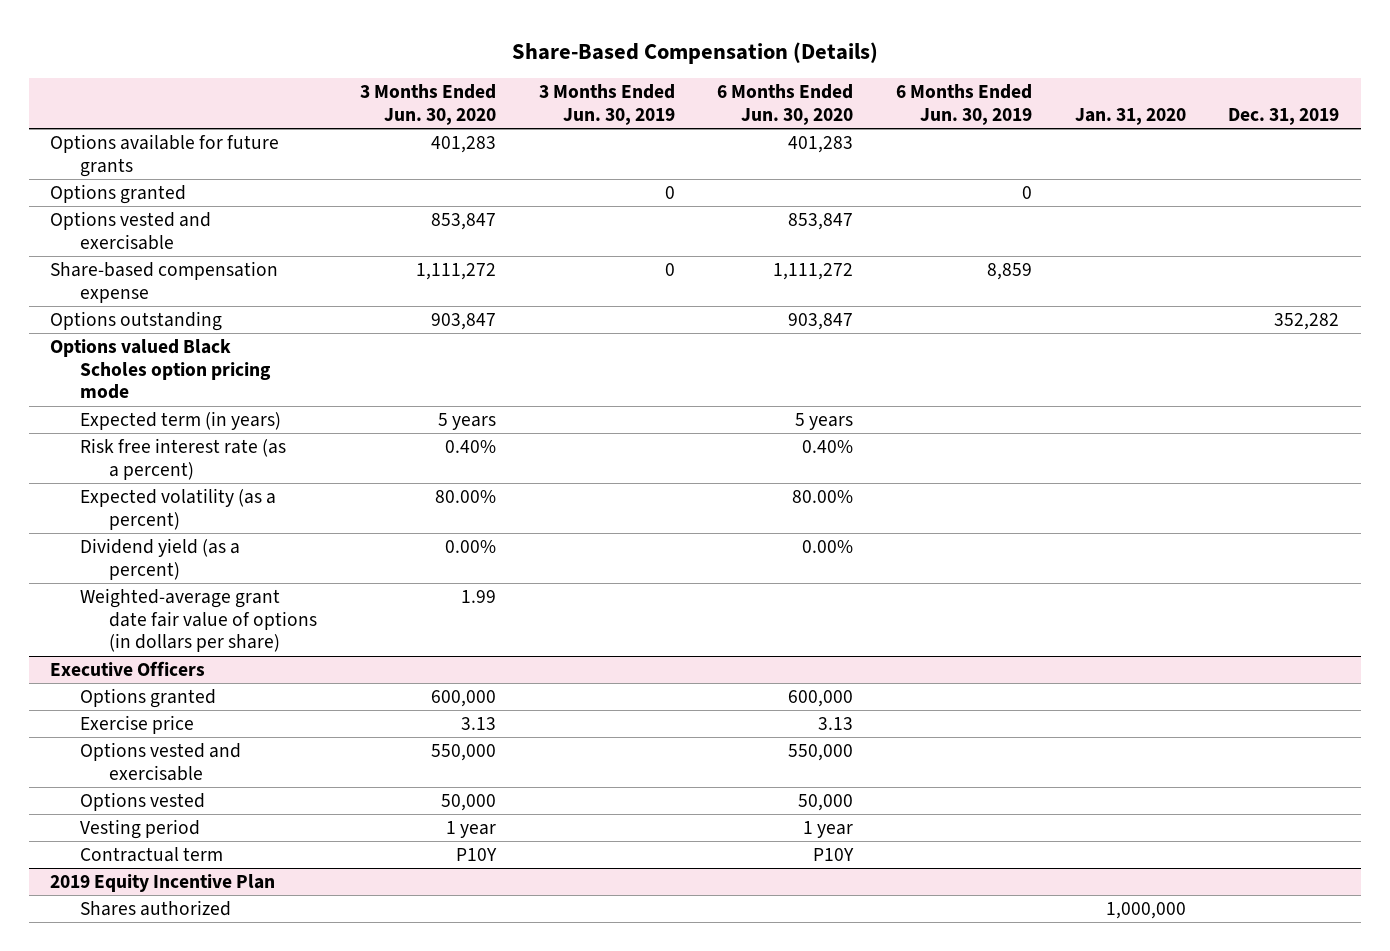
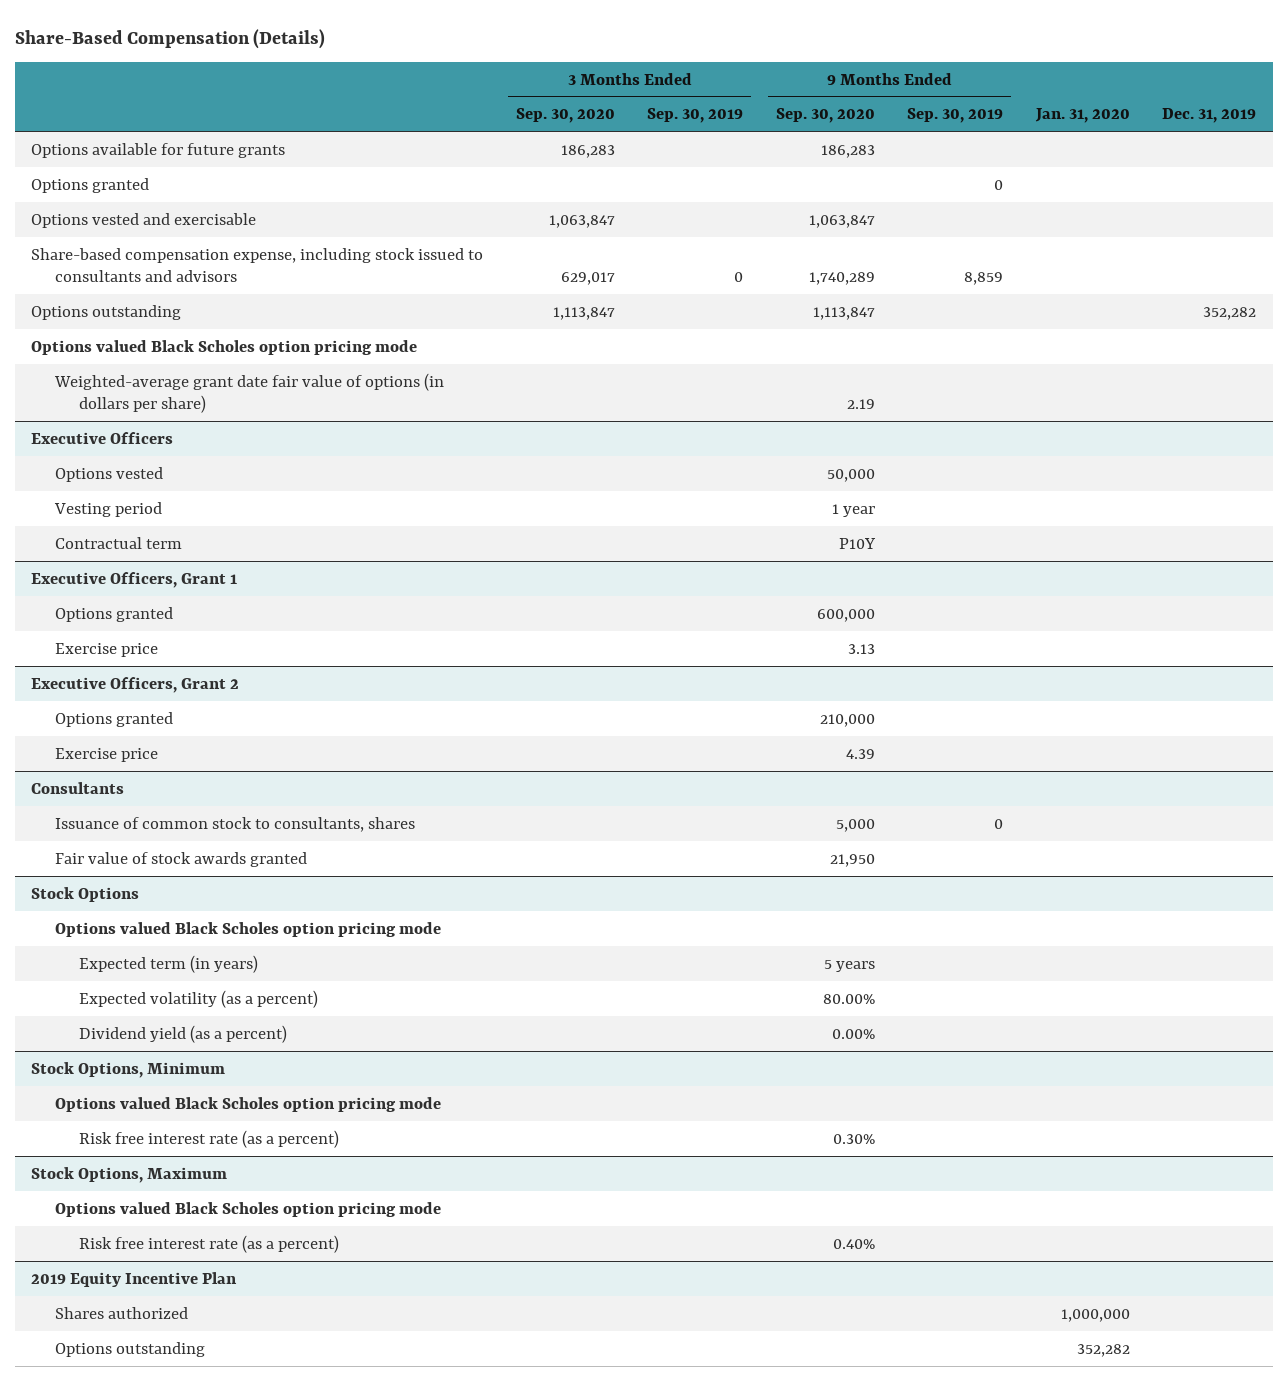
- | 3 Months Ended Jun. 30, 2020 | 3 Months Ended Jun. 30, 2019 | 6 Months Ended Jun. 30, 2020 | 6 Months Ended Jun. 30, 2019 | Jan. 31, 2020 | Dec. 31, 2019
+ | 3 Months Ended Sep. 30, 2020 | 3 Months Ended Sep. 30, 2019 | 9 Months Ended Sep. 30, 2020 | 9 Months Ended Sep. 30, 2019 | Jan. 31, 2020 | Dec. 31, 2019
- Share-based compensation expense | 1,111,272 | 0 | 1,111,272 | 8,859 | |
+ Share-based compensation expense, including stock issued to consultants and advisors | 629,017 | 0 | 1,740,289 | 8,859 | |
- Expected term (in years) | 5 years | | 5 years | | |
- Risk free interest rate (as a percent) | 0.40% | | 0.40% | | |
- Expected volatility (as a percent) | 80.00% | | 80.00% | | |
- Dividend yield (as a percent) | 0.00% | | 0.00% | | |
@ Executive Officers
- Options granted | 600,000 | | 600,000 | | |
- Exercise price | 3.13 | | 3.13 | | |
- Options vested and exercisable | 550,000 | | 550,000 | | |
+ Executive Officers, Grant 1
+ Options granted | | | 600,000 | | |
+ Exercise price | | | 3.13 | | |
+ Executive Officers, Grant 2
+ Options granted | | | 210,000 | | |
+ Exercise price | | | 4.39 | | |
+ Consultants
+ Issuance of common stock to consultants, shares | | | 5,000 | 0 | |
+ Fair value of stock awards granted | | | 21,950 | | |
+ Stock Options
+ Options valued Black Scholes option pricing mode
+ Expected term (in years) | | | 5 years | | |
+ Expected volatility (as a percent) | | | 80.00% | | |
+ Dividend yield (as a percent) | | | 0.00% | | |
+ Stock Options, Minimum
+ Options valued Black Scholes option pricing mode
+ Risk free interest rate (as a percent) | | | 0.30% | | |
+ Stock Options, Maximum
+ Options valued Black Scholes option pricing mode
+ Risk free interest rate (as a percent) | | | 0.40% | | |
@ 2019 Equity Incentive Plan
+ Options outstanding | | | | | 352,282 |

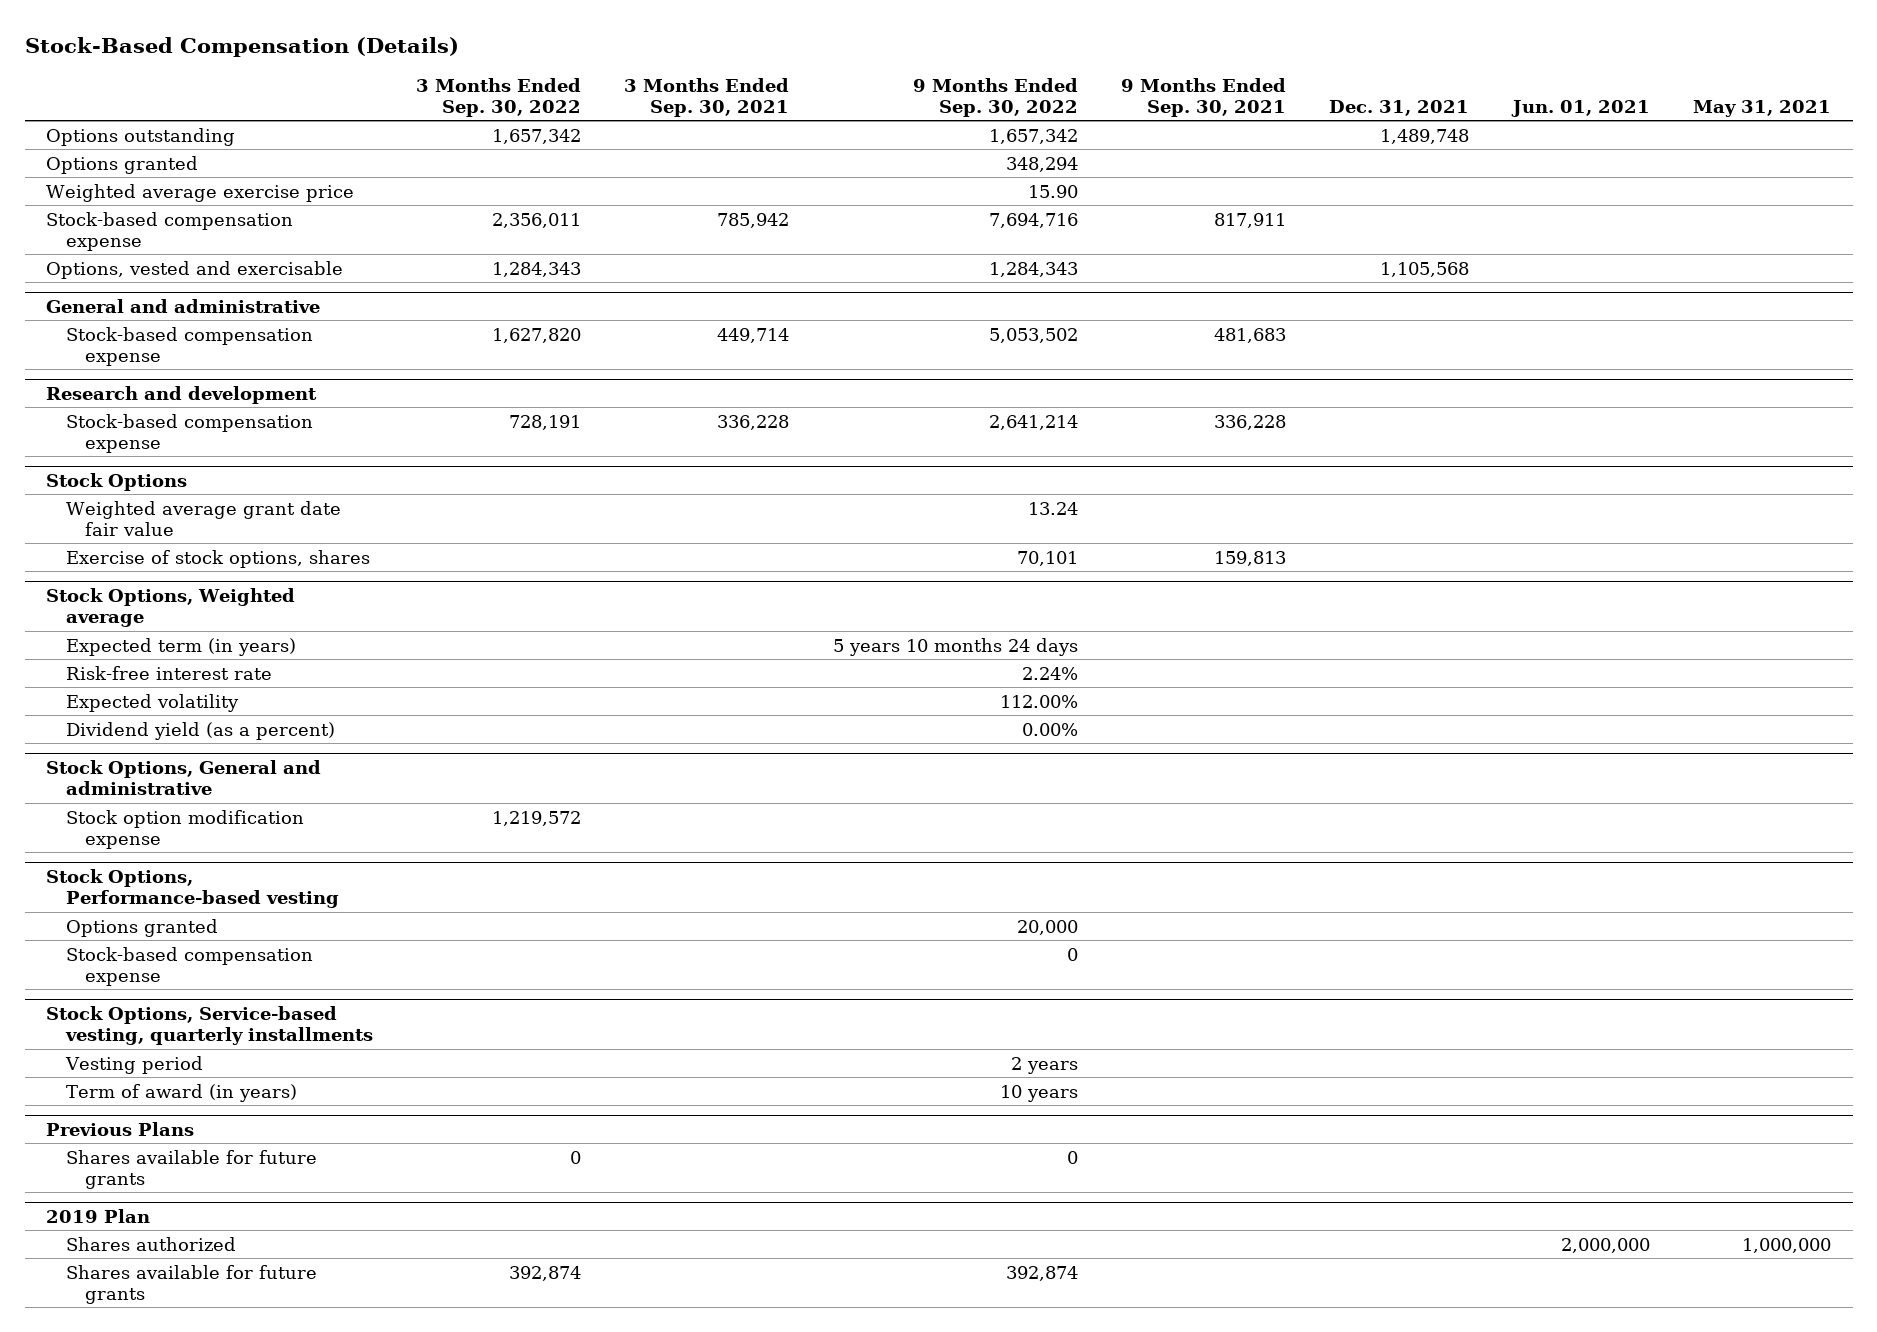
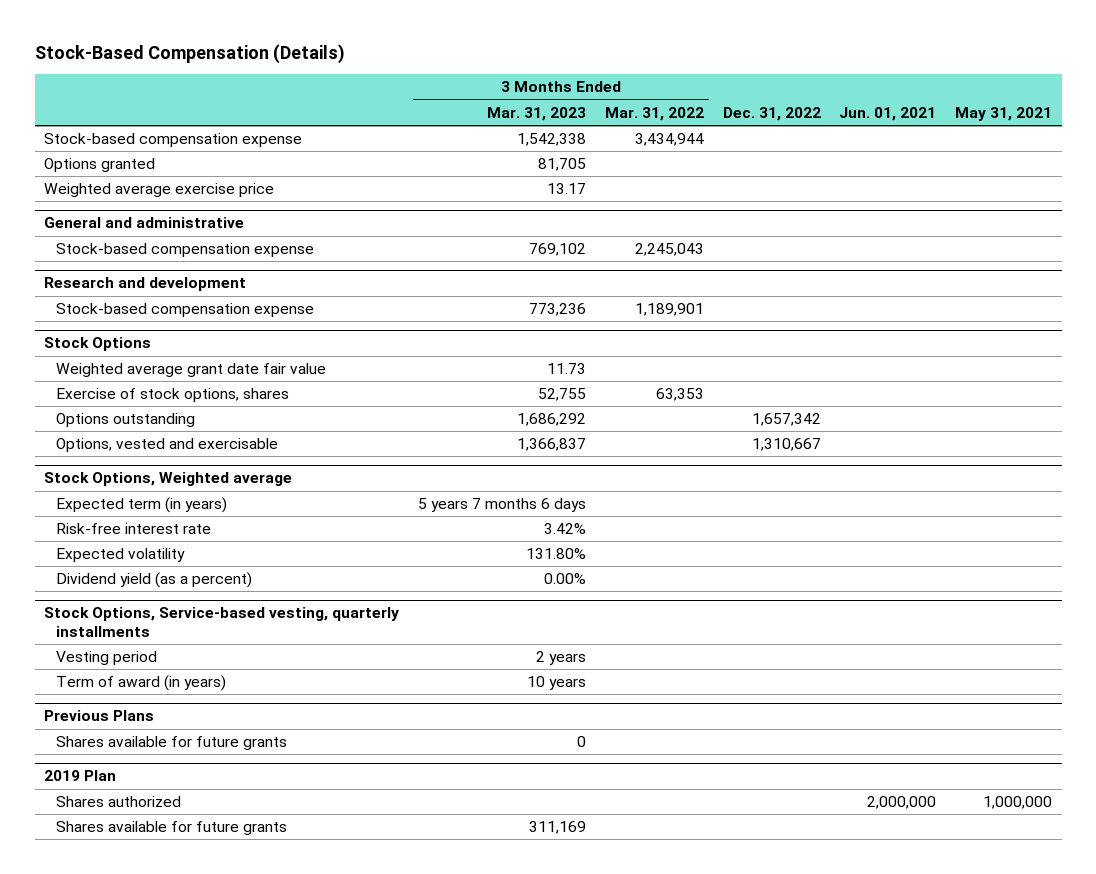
- | 3 Months Ended Sep. 30, 2022 | 3 Months Ended Sep. 30, 2021 | 9 Months Ended Sep. 30, 2022 | 9 Months Ended Sep. 30, 2021 | Dec. 31, 2021 | Jun. 01, 2021 | May 31, 2021
+ | 3 Months Ended Mar. 31, 2023 | 3 Months Ended Mar. 31, 2022 | Dec. 31, 2022 | Jun. 01, 2021 | May 31, 2021
- Options outstanding | 1,657,342 | | 1,657,342 | | 1,489,748 | |
moved up: Stock-based compensation expense | 1,542,338 | 3,434,944 | | |
- Options, vested and exercisable | 1,284,343 | | 1,284,343 | | 1,105,568 | |
@ Stock Options
+ Options outstanding | 1,686,292 | | 1,657,342 | |
+ Options, vested and exercisable | 1,366,837 | | 1,310,667 | |
- Stock Options, General and administrative
- Stock option modification expense | 1,219,572 | | | | | |
- Stock Options, Performance-based vesting
- Options granted | | | 20,000 | | | |
- Stock-based compensation expense | | | 0 | | | |

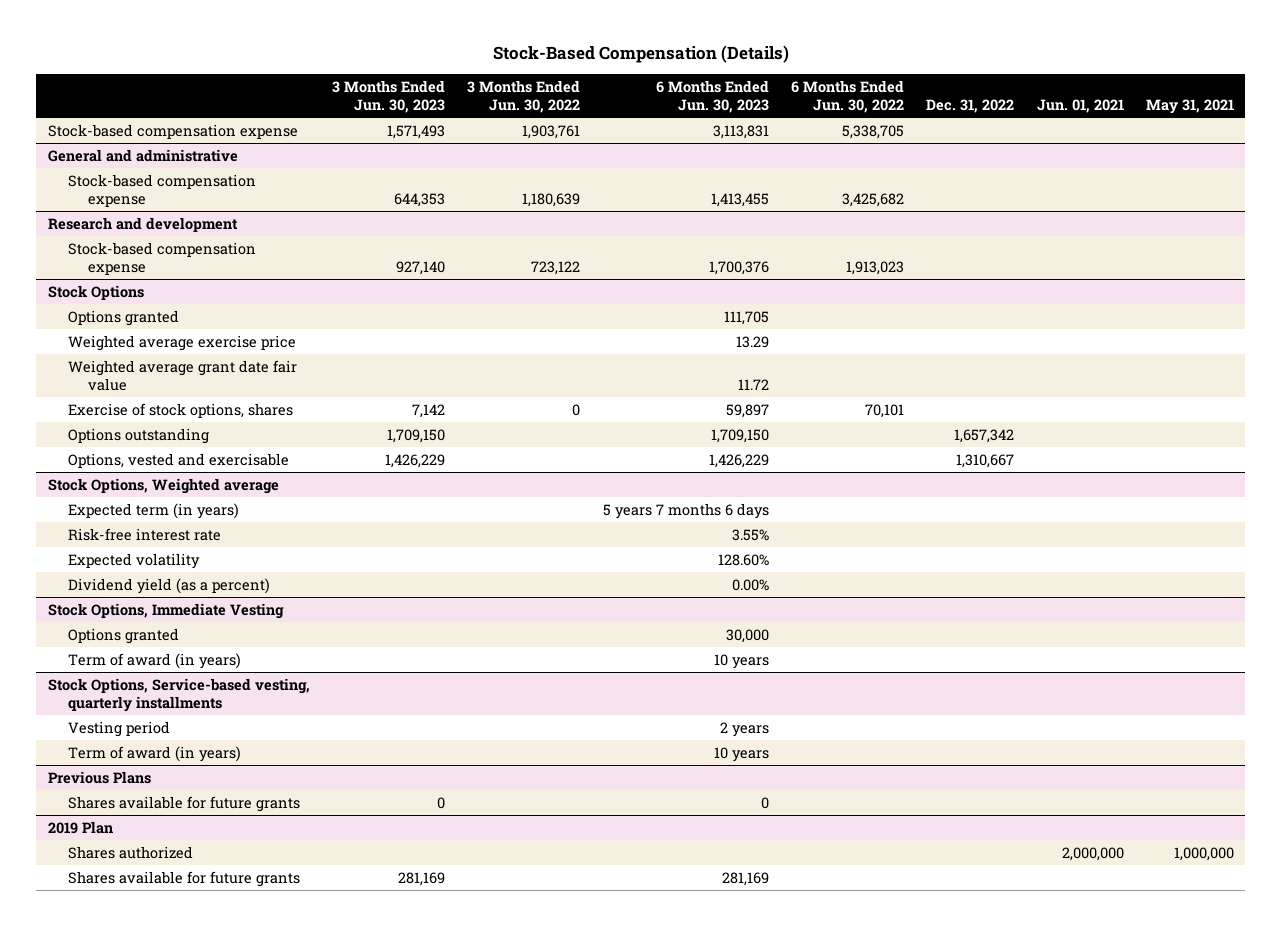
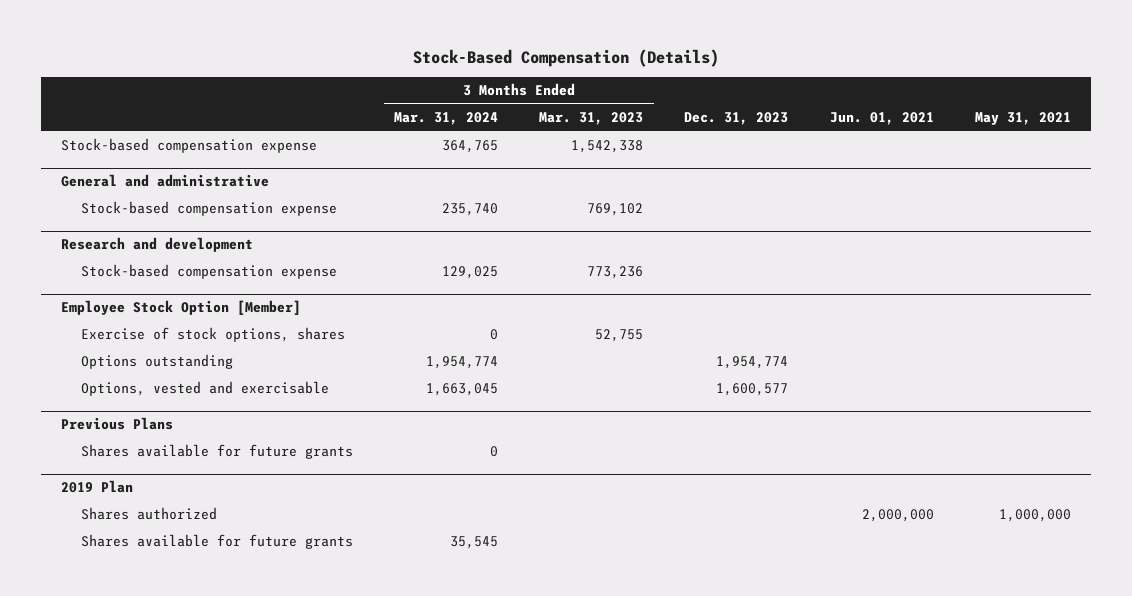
- | 3 Months Ended Jun. 30, 2023 | 3 Months Ended Jun. 30, 2022 | 6 Months Ended Jun. 30, 2023 | 6 Months Ended Jun. 30, 2022 | Dec. 31, 2022 | Jun. 01, 2021 | May 31, 2021
+ | 3 Months Ended Mar. 31, 2024 | 3 Months Ended Mar. 31, 2023 | Dec. 31, 2023 | Jun. 01, 2021 | May 31, 2021
- Stock Options
- Options granted | | | 111,705 | | | |
- Weighted average exercise price | | | 13.29 | | | |
- Weighted average grant date fair value | | | 11.72 | | | |
+ Employee Stock Option [Member]
- Stock Options, Weighted average
- Expected term (in years) | | | 5 years 7 months 6 days | | | |
- Risk-free interest rate | | | 3.55% | | | |
- Expected volatility | | | 128.60% | | | |
- Dividend yield (as a percent) | | | 0.00% | | | |
- Stock Options, Immediate Vesting
- Options granted | | | 30,000 | | | |
- Term of award (in years) | | | 10 years | | | |
- Stock Options, Service-based vesting, quarterly installments
- Vesting period | | | 2 years | | | |
- Term of award (in years) | | | 10 years | | | |

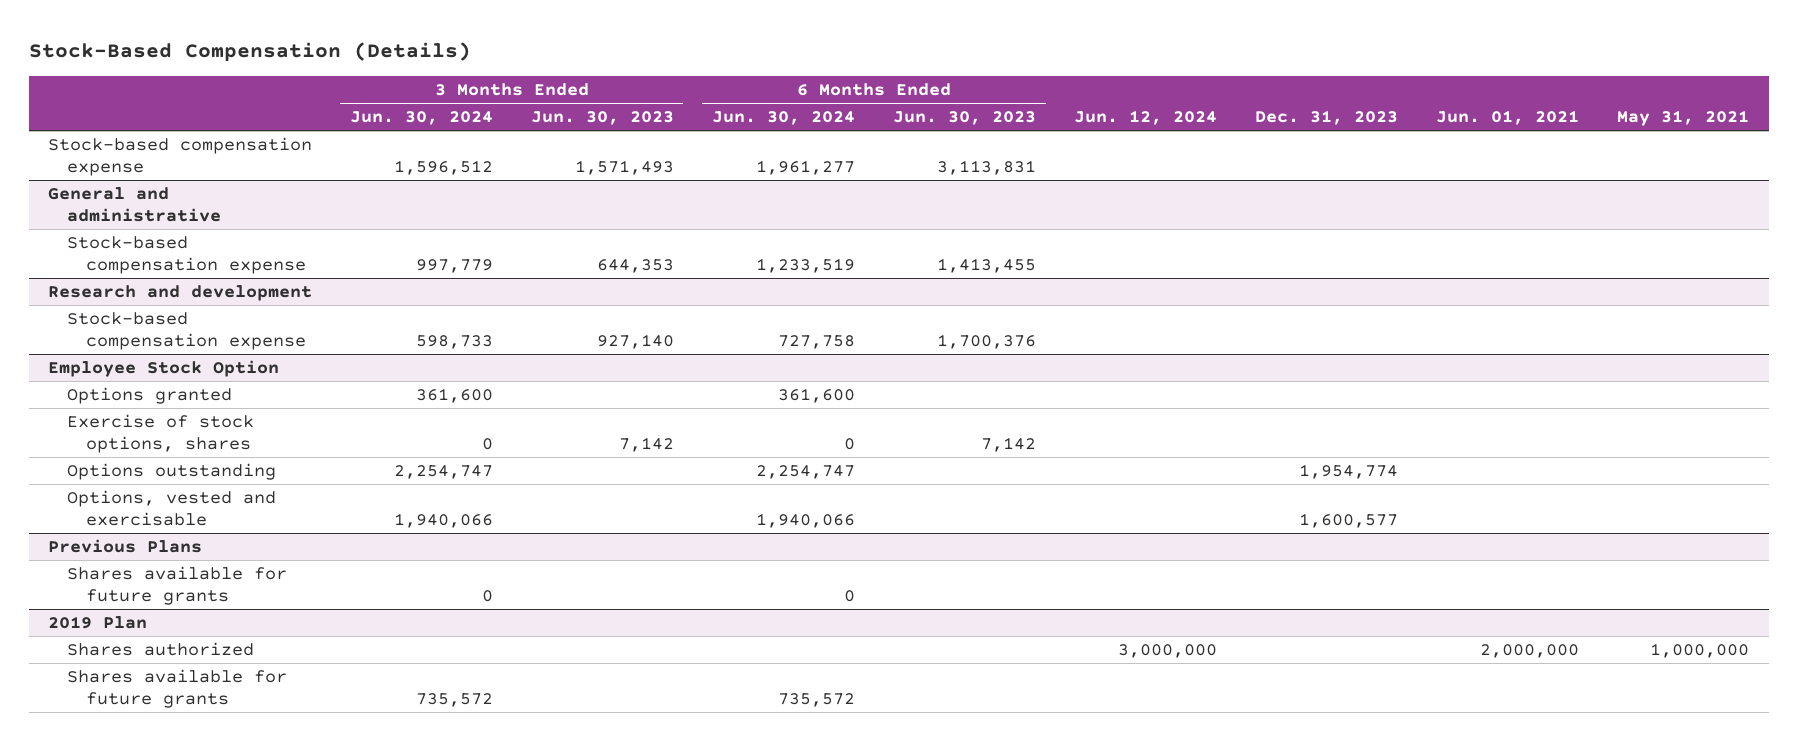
- | 3 Months Ended Mar. 31, 2024 | 3 Months Ended Mar. 31, 2023 | Dec. 31, 2023 | Jun. 01, 2021 | May 31, 2021
+ | 3 Months Ended Jun. 30, 2024 | 3 Months Ended Jun. 30, 2023 | 6 Months Ended Jun. 30, 2024 | 6 Months Ended Jun. 30, 2023 | Jun. 12, 2024 | Dec. 31, 2023 | Jun. 01, 2021 | May 31, 2021
- Employee Stock Option [Member]
+ Employee Stock Option
+ Options granted | 361,600 | | 361,600 | | | | |

